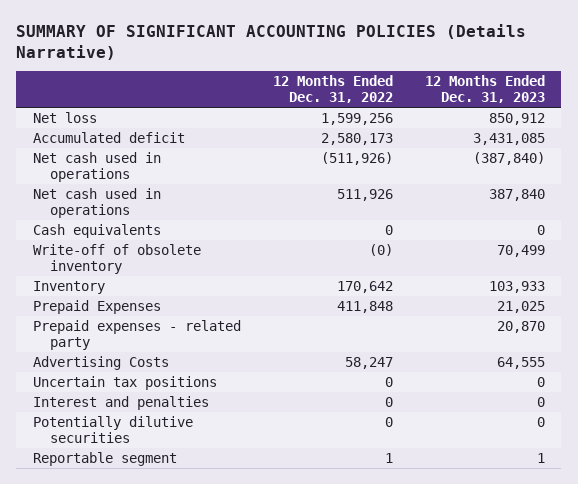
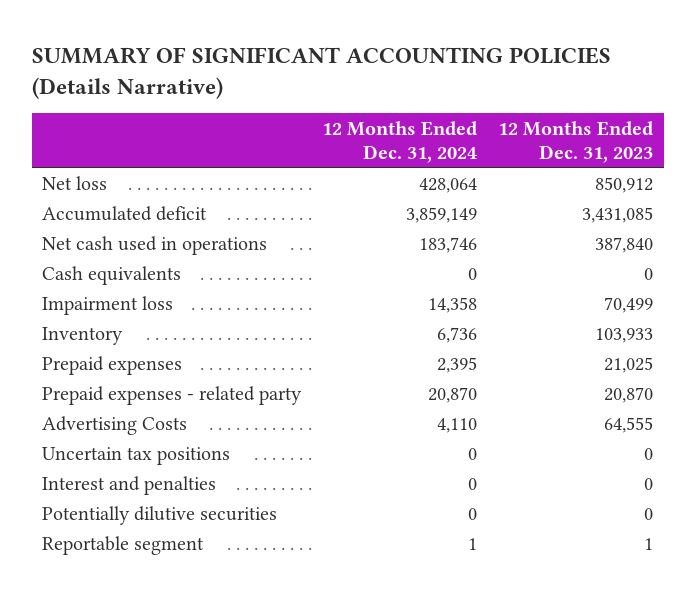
- | 12 Months Ended Dec. 31, 2022 | 12 Months Ended Dec. 31, 2023
+ | 12 Months Ended Dec. 31, 2024 | 12 Months Ended Dec. 31, 2023
- Net cash used in operations | (511,926) | (387,840)
- Write-off of obsolete inventory | (0) | 70,499
+ Impairment loss | 14,358 | 70,499
- Prepaid Expenses | 411,848 | 21,025
+ Prepaid expenses | 2,395 | 21,025

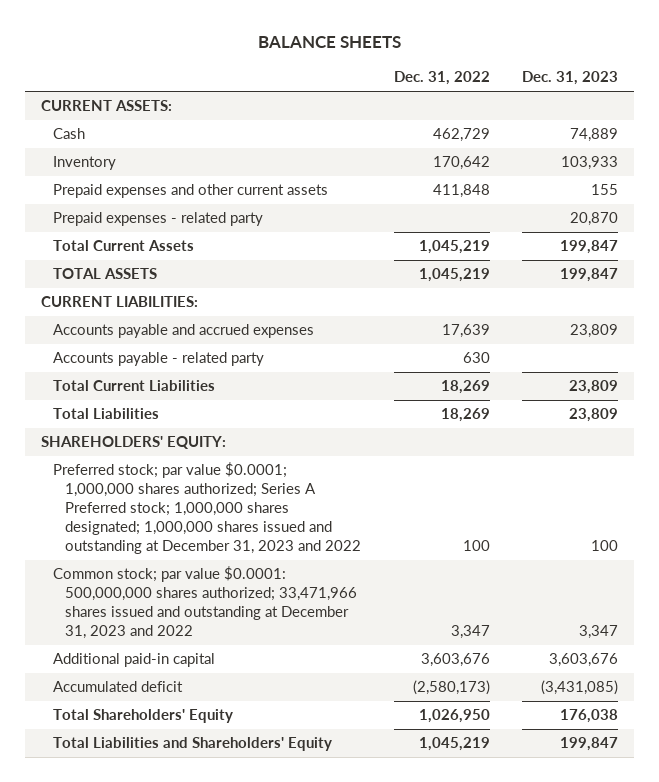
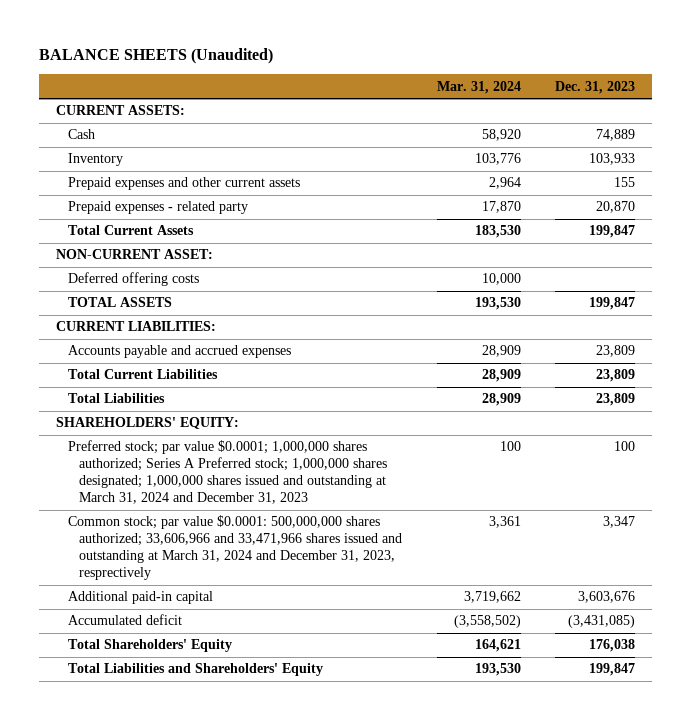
- BALANCE SHEETS
+ BALANCE SHEETS (Unaudited)
- | Dec. 31, 2022 | Dec. 31, 2023
+ | Mar. 31, 2024 | Dec. 31, 2023
+ NON-CURRENT ASSET:
+ Deferred offering costs | 10,000 |
- Accounts payable - related party | 630 |
- Preferred stock; par value $0.0001; 1,000,000 shares authorized; Series A Preferred stock; 1,000,000 shares designated; 1,000,000 shares issued and outstanding at December 31, 2023 and 2022 | 100 | 100
- Common stock; par value $0.0001: 500,000,000 shares authorized; 33,471,966 shares issued and outstanding at December 31, 2023 and 2022 | 3,347 | 3,347
+ Preferred stock; par value $0.0001; 1,000,000 shares authorized; Series A Preferred stock; 1,000,000 shares designated; 1,000,000 shares issued and outstanding at March 31, 2024 and December 31, 2023 | 100 | 100
+ Common stock; par value $0.0001: 500,000,000 shares authorized; 33,606,966 and 33,471,966 shares issued and outstanding at March 31, 2024 and December 31, 2023, resprectively | 3,361 | 3,347

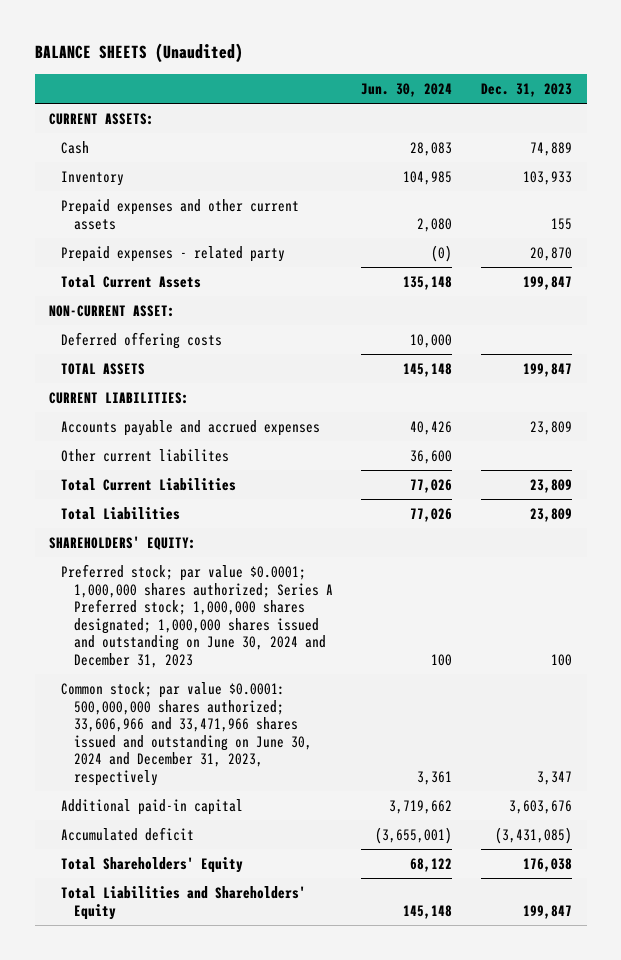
- | Mar. 31, 2024 | Dec. 31, 2023
+ | Jun. 30, 2024 | Dec. 31, 2023
+ Other current liabilites | 36,600 |
- Preferred stock; par value $0.0001; 1,000,000 shares authorized; Series A Preferred stock; 1,000,000 shares designated; 1,000,000 shares issued and outstanding at March 31, 2024 and December 31, 2023 | 100 | 100
- Common stock; par value $0.0001: 500,000,000 shares authorized; 33,606,966 and 33,471,966 shares issued and outstanding at March 31, 2024 and December 31, 2023, resprectively | 3,361 | 3,347
+ Preferred stock; par value $0.0001; 1,000,000 shares authorized; Series A Preferred stock; 1,000,000 shares designated; 1,000,000 shares issued and outstanding on June 30, 2024 and December 31, 2023 | 100 | 100
+ Common stock; par value $0.0001: 500,000,000 shares authorized; 33,606,966 and 33,471,966 shares issued and outstanding on June 30, 2024 and December 31, 2023, respectively | 3,361 | 3,347

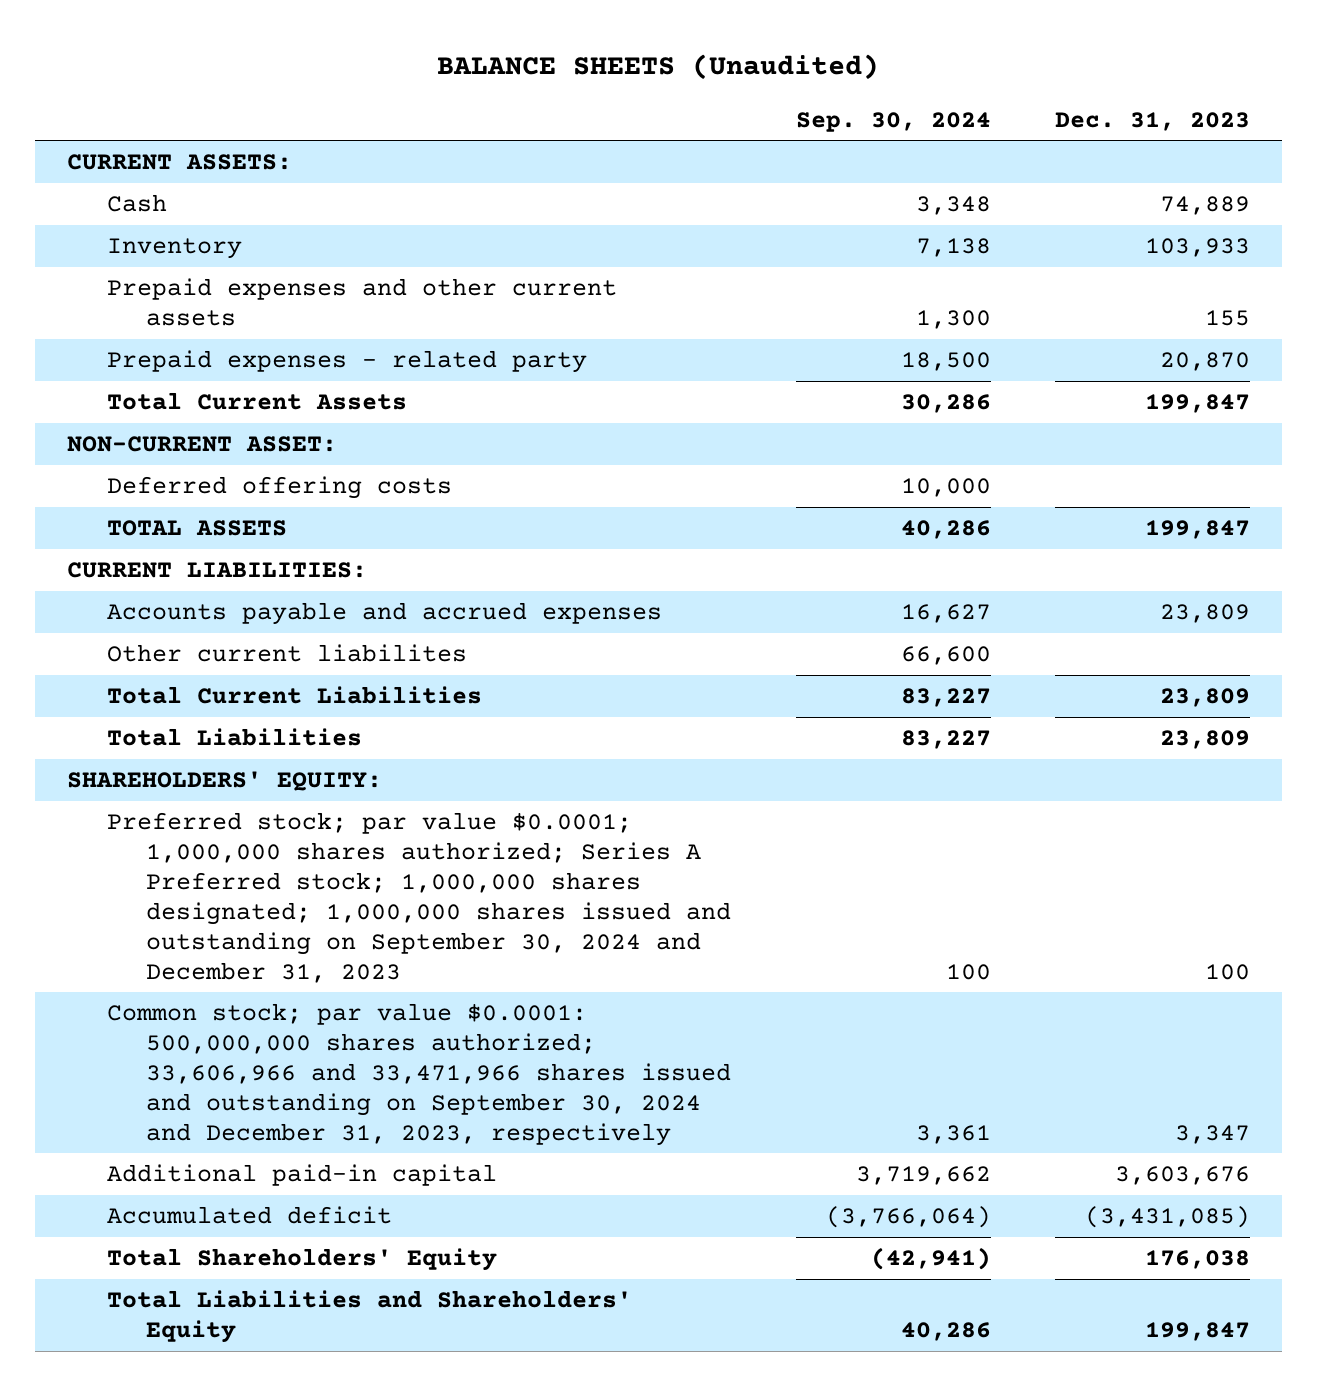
- | Jun. 30, 2024 | Dec. 31, 2023
+ | Sep. 30, 2024 | Dec. 31, 2023
- Preferred stock; par value $0.0001; 1,000,000 shares authorized; Series A Preferred stock; 1,000,000 shares designated; 1,000,000 shares issued and outstanding on June 30, 2024 and December 31, 2023 | 100 | 100
- Common stock; par value $0.0001: 500,000,000 shares authorized; 33,606,966 and 33,471,966 shares issued and outstanding on June 30, 2024 and December 31, 2023, respectively | 3,361 | 3,347
+ Preferred stock; par value $0.0001; 1,000,000 shares authorized; Series A Preferred stock; 1,000,000 shares designated; 1,000,000 shares issued and outstanding on September 30, 2024 and December 31, 2023 | 100 | 100
+ Common stock; par value $0.0001: 500,000,000 shares authorized; 33,606,966 and 33,471,966 shares issued and outstanding on September 30, 2024 and December 31, 2023, respectively | 3,361 | 3,347

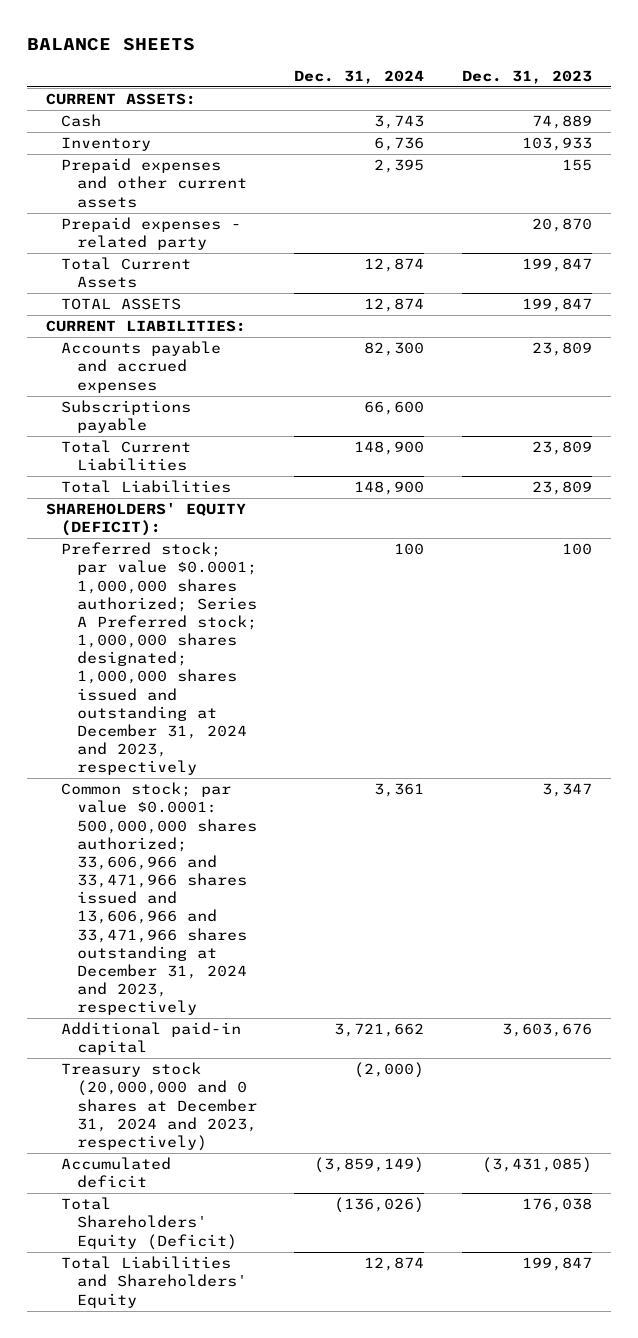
- BALANCE SHEETS (Unaudited)
+ BALANCE SHEETS
- | Sep. 30, 2024 | Dec. 31, 2023
+ | Dec. 31, 2024 | Dec. 31, 2023
- NON-CURRENT ASSET:
- Deferred offering costs | 10,000 |
- Other current liabilites | 66,600 |
+ Subscriptions payable | 66,600 |
- SHAREHOLDERS' EQUITY:
- Preferred stock; par value $0.0001; 1,000,000 shares authorized; Series A Preferred stock; 1,000,000 shares designated; 1,000,000 shares issued and outstanding on September 30, 2024 and December 31, 2023 | 100 | 100
- Common stock; par value $0.0001: 500,000,000 shares authorized; 33,606,966 and 33,471,966 shares issued and outstanding on September 30, 2024 and December 31, 2023, respectively | 3,361 | 3,347
+ SHAREHOLDERS' EQUITY (DEFICIT):
+ Preferred stock; par value $0.0001; 1,000,000 shares authorized; Series A Preferred stock; 1,000,000 shares designated; 1,000,000 shares issued and outstanding at December 31, 2024 and 2023, respectively | 100 | 100
+ Common stock; par value $0.0001: 500,000,000 shares authorized; 33,606,966 and 33,471,966 shares issued and 13,606,966 and 33,471,966 shares outstanding at December 31, 2024 and 2023, respectively | 3,361 | 3,347
+ Treasury stock (20,000,000 and 0 shares at December 31, 2024 and 2023, respectively) | (2,000) |
- Total Shareholders' Equity | (42,941) | 176,038
+ Total Shareholders' Equity (Deficit) | (136,026) | 176,038

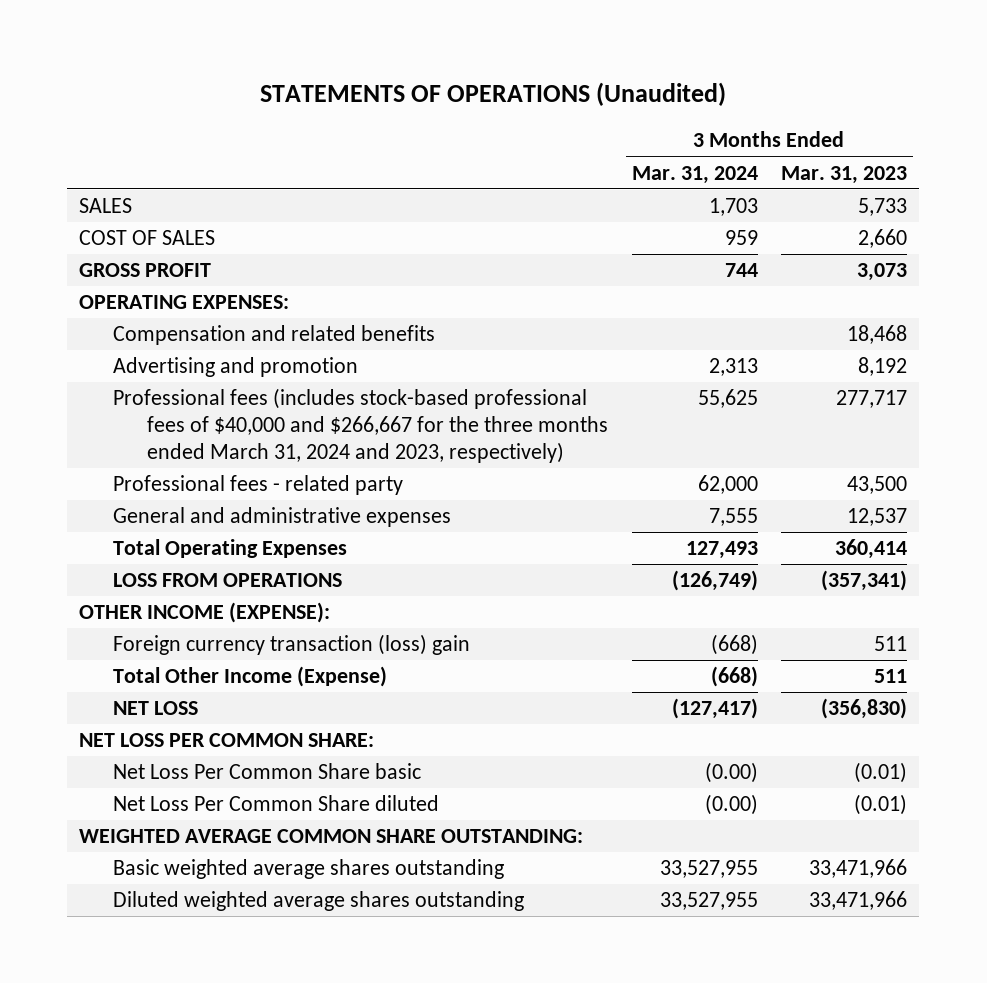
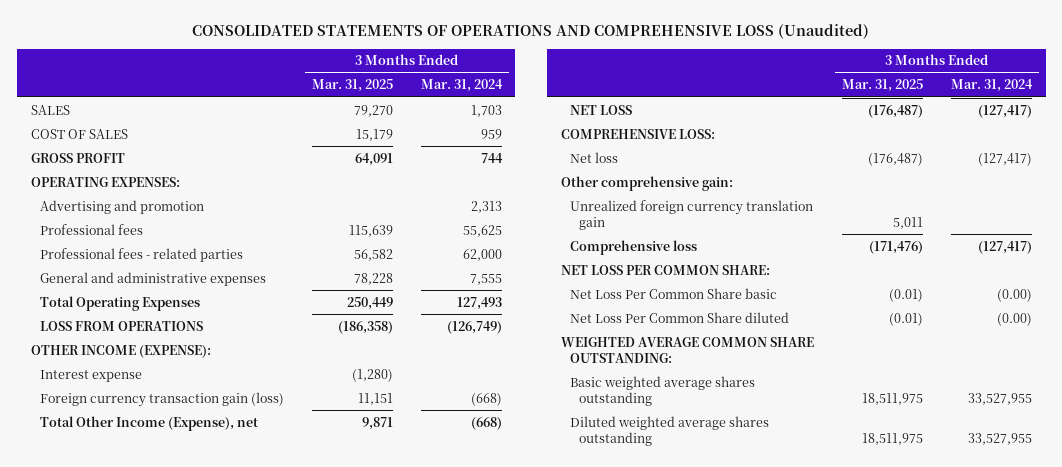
- STATEMENTS OF OPERATIONS (Unaudited)
+ CONSOLIDATED STATEMENTS OF OPERATIONS AND COMPREHENSIVE LOSS (Unaudited)
- | 3 Months Ended Mar. 31, 2024 | 3 Months Ended Mar. 31, 2023
+ | 3 Months Ended Mar. 31, 2025 | 3 Months Ended Mar. 31, 2024
- Compensation and related benefits | | 18,468
- Professional fees (includes stock-based professional fees of $40,000 and $266,667 for the three months ended March 31, 2024 and 2023, respectively) | 55,625 | 277,717
- Professional fees - related party | 62,000 | 43,500
+ Professional fees | 115,639 | 55,625
+ Professional fees - related parties | 56,582 | 62,000
- Foreign currency transaction (loss) gain | (668) | 511
- Total Other Income (Expense) | (668) | 511
+ Interest expense | (1,280) |
+ Foreign currency transaction gain (loss) | 11,151 | (668)
+ Total Other Income (Expense), net | 9,871 | (668)
+ COMPREHENSIVE LOSS:
+ Net loss | (176,487) | (127,417)
+ Other comprehensive gain:
+ Unrealized foreign currency translation gain | 5,011 |
+ Comprehensive loss | (171,476) | (127,417)

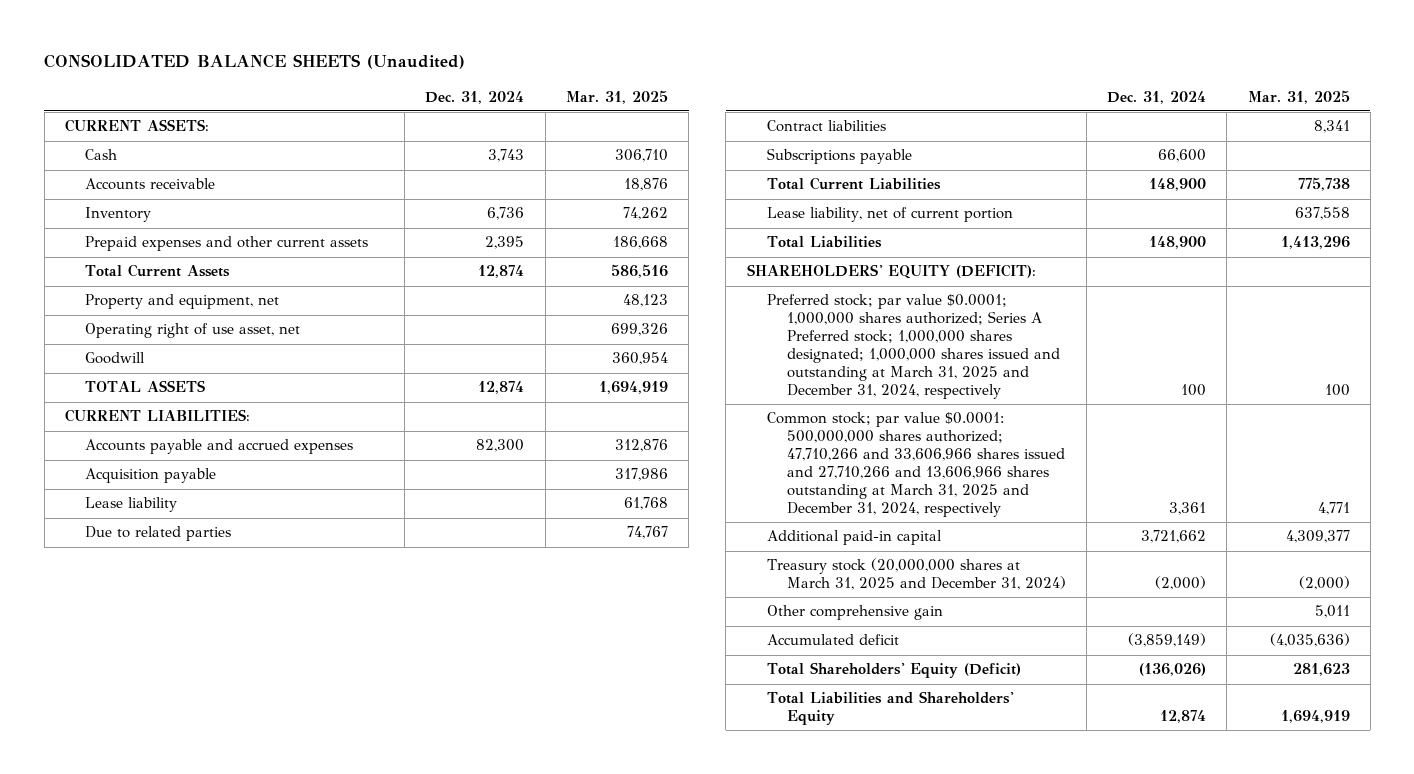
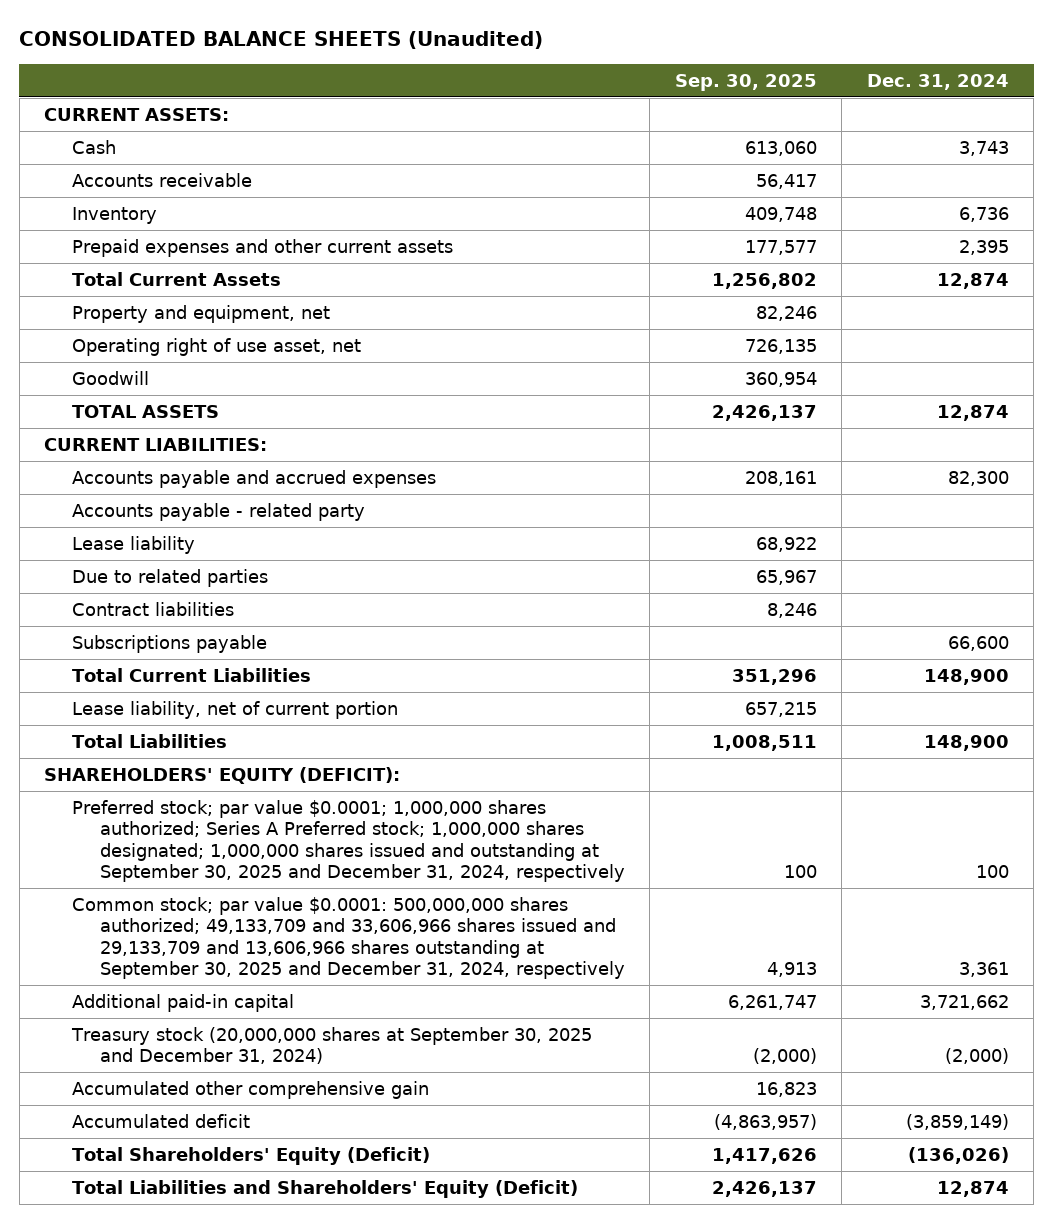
- | Dec. 31, 2024 | Mar. 31, 2025
+ | Sep. 30, 2025 | Dec. 31, 2024
- Acquisition payable | | 317,986
+ Accounts payable - related party
- Preferred stock; par value $0.0001; 1,000,000 shares authorized; Series A Preferred stock; 1,000,000 shares designated; 1,000,000 shares issued and outstanding at March 31, 2025 and December 31, 2024, respectively | 100 | 100
- Common stock; par value $0.0001: 500,000,000 shares authorized; 47,710,266 and 33,606,966 shares issued and 27,710,266 and 13,606,966 shares outstanding at March 31, 2025 and December 31, 2024, respectively | 3,361 | 4,771
+ Preferred stock; par value $0.0001; 1,000,000 shares authorized; Series A Preferred stock; 1,000,000 shares designated; 1,000,000 shares issued and outstanding at September 30, 2025 and December 31, 2024, respectively | 100 | 100
+ Common stock; par value $0.0001: 500,000,000 shares authorized; 49,133,709 and 33,606,966 shares issued and 29,133,709 and 13,606,966 shares outstanding at September 30, 2025 and December 31, 2024, respectively | 4,913 | 3,361
- Treasury stock (20,000,000 shares at March 31, 2025 and December 31, 2024) | (2,000) | (2,000)
- Other comprehensive gain | | 5,011
+ Treasury stock (20,000,000 shares at September 30, 2025 and December 31, 2024) | (2,000) | (2,000)
+ Accumulated other comprehensive gain | 16,823 |
- Total Liabilities and Shareholders' Equity | 12,874 | 1,694,919
+ Total Liabilities and Shareholders' Equity (Deficit) | 2,426,137 | 12,874

